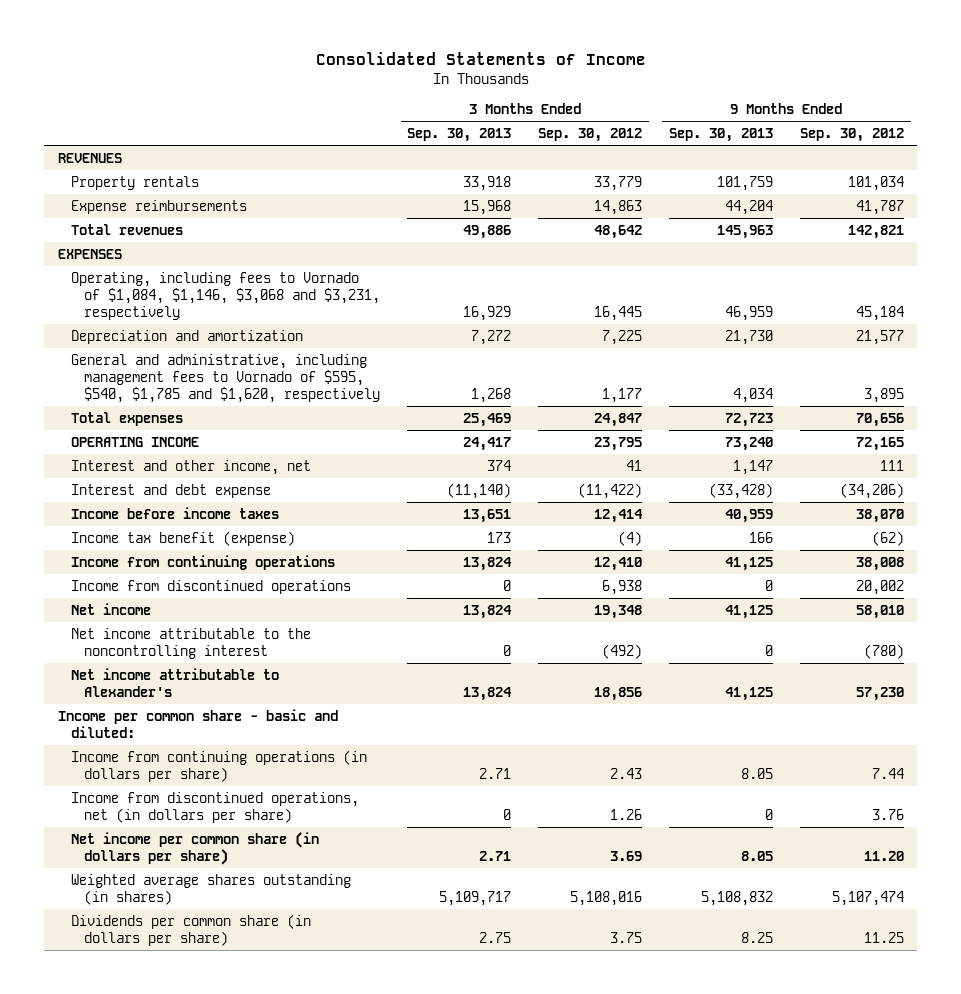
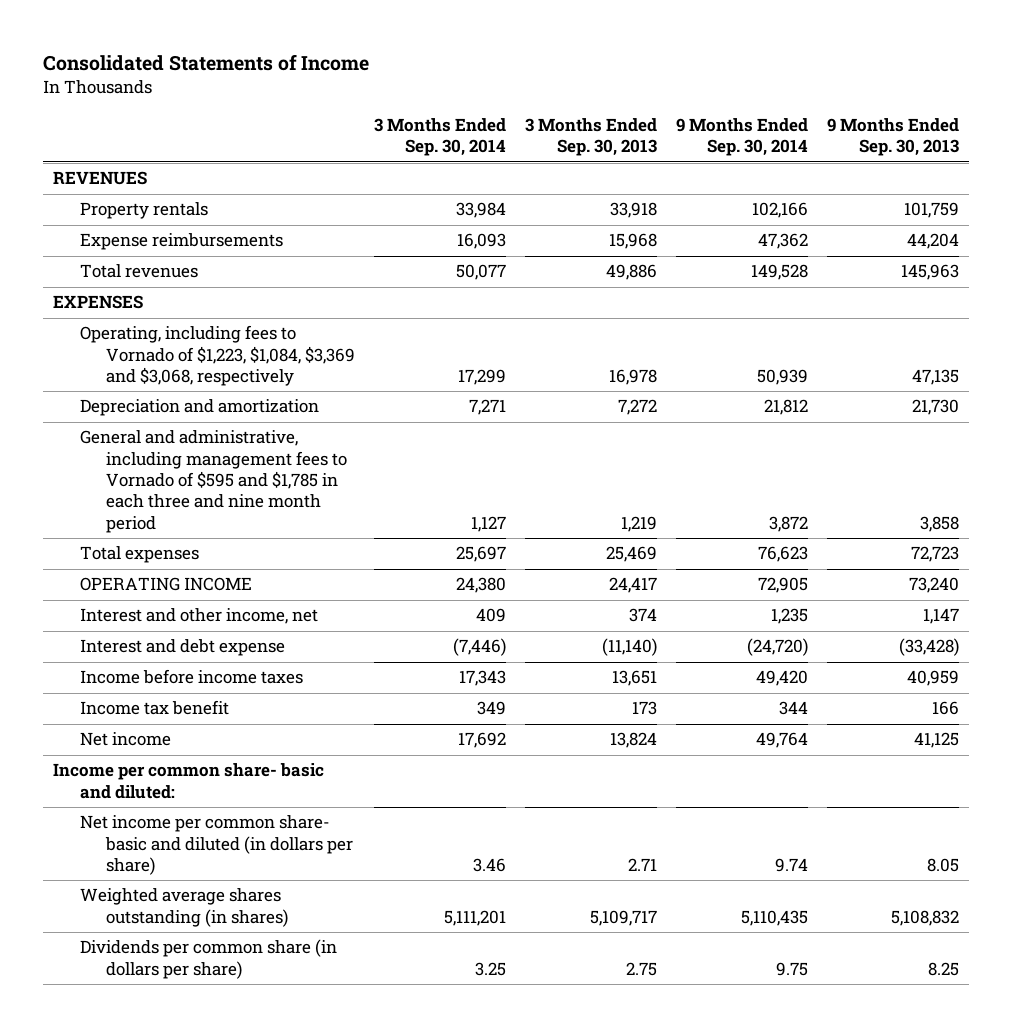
- | 3 Months Ended Sep. 30, 2013 | 3 Months Ended Sep. 30, 2012 | 9 Months Ended Sep. 30, 2013 | 9 Months Ended Sep. 30, 2012
+ | 3 Months Ended Sep. 30, 2014 | 3 Months Ended Sep. 30, 2013 | 9 Months Ended Sep. 30, 2014 | 9 Months Ended Sep. 30, 2013
- Operating, including fees to Vornado of $1,084, $1,146, $3,068 and $3,231, respectively | 16,929 | 16,445 | 46,959 | 45,184
+ Operating, including fees to Vornado of $1,223, $1,084, $3,369 and $3,068, respectively | 17,299 | 16,978 | 50,939 | 47,135
- General and administrative, including management fees to Vornado of $595, $540, $1,785 and $1,620, respectively | 1,268 | 1,177 | 4,034 | 3,895
+ General and administrative, including management fees to Vornado of $595 and $1,785 in each three and nine month period | 1,127 | 1,219 | 3,872 | 3,858
- Income tax benefit (expense) | 173 | (4) | 166 | (62)
- Income from continuing operations | 13,824 | 12,410 | 41,125 | 38,008
- Income from discontinued operations | 0 | 6,938 | 0 | 20,002
+ Income tax benefit | 349 | 173 | 344 | 166
- Net income attributable to the noncontrolling interest | 0 | (492) | 0 | (780)
- Net income attributable to Alexander's | 13,824 | 18,856 | 41,125 | 57,230
- Income per common share - basic and diluted:
- Income from continuing operations (in dollars per share) | 2.71 | 2.43 | 8.05 | 7.44
- Income from discontinued operations, net (in dollars per share) | 0 | 1.26 | 0 | 3.76
- Net income per common share (in dollars per share) | 2.71 | 3.69 | 8.05 | 11.20
+ Income per common share- basic and diluted:
+ Net income per common share- basic and diluted (in dollars per share) | 3.46 | 2.71 | 9.74 | 8.05

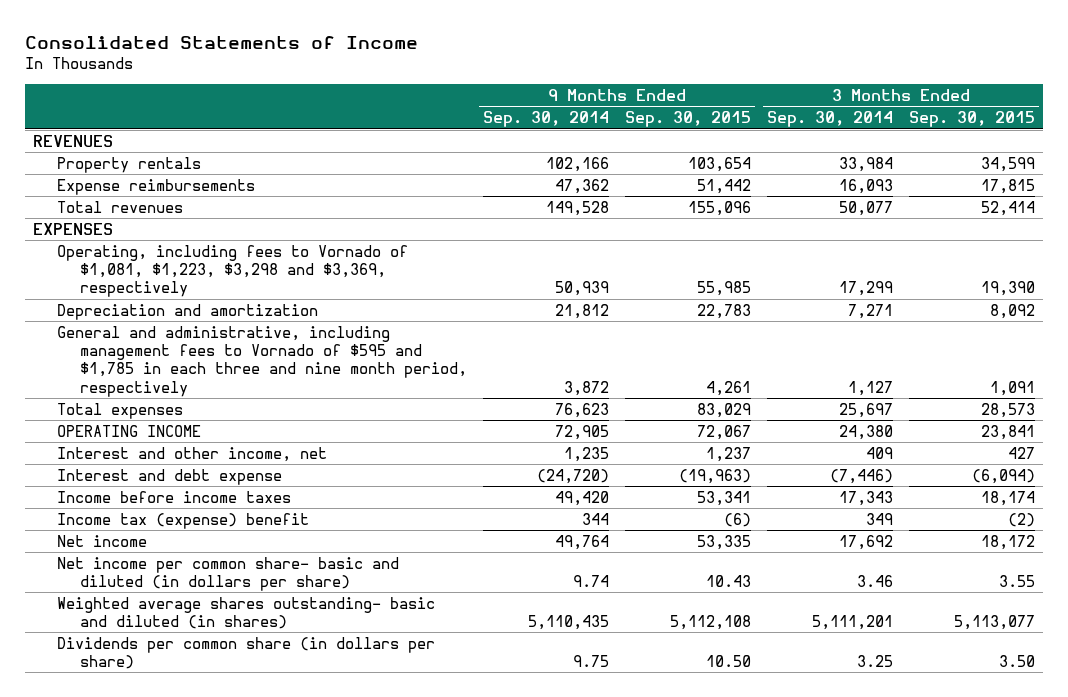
- | 3 Months Ended Sep. 30, 2014 | 3 Months Ended Sep. 30, 2013 | 9 Months Ended Sep. 30, 2014 | 9 Months Ended Sep. 30, 2013
+ | 9 Months Ended Sep. 30, 2014 | 9 Months Ended Sep. 30, 2015 | 3 Months Ended Sep. 30, 2014 | 3 Months Ended Sep. 30, 2015
- Operating, including fees to Vornado of $1,223, $1,084, $3,369 and $3,068, respectively | 17,299 | 16,978 | 50,939 | 47,135
+ Operating, including fees to Vornado of $1,081, $1,223, $3,298 and $3,369, respectively | 50,939 | 55,985 | 17,299 | 19,390
- General and administrative, including management fees to Vornado of $595 and $1,785 in each three and nine month period | 1,127 | 1,219 | 3,872 | 3,858
+ General and administrative, including management fees to Vornado of $595 and $1,785 in each three and nine month period, respectively | 3,872 | 4,261 | 1,127 | 1,091
- Income tax benefit | 349 | 173 | 344 | 166
+ Income tax (expense) benefit | 344 | (6) | 349 | (2)
- Income per common share- basic and diluted:
- Weighted average shares outstanding (in shares) | 5,111,201 | 5,109,717 | 5,110,435 | 5,108,832
+ Weighted average shares outstanding- basic and diluted (in shares) | 5,110,435 | 5,112,108 | 5,111,201 | 5,113,077

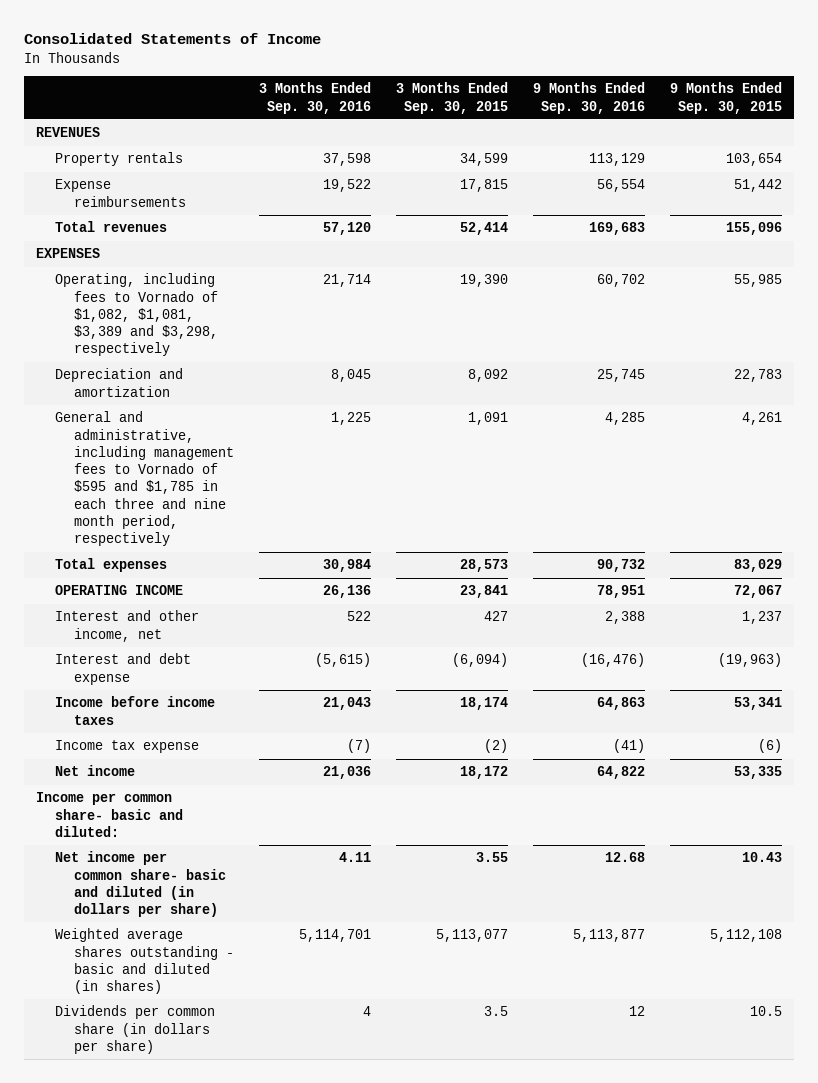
- | 9 Months Ended Sep. 30, 2014 | 9 Months Ended Sep. 30, 2015 | 3 Months Ended Sep. 30, 2014 | 3 Months Ended Sep. 30, 2015
+ | 3 Months Ended Sep. 30, 2016 | 3 Months Ended Sep. 30, 2015 | 9 Months Ended Sep. 30, 2016 | 9 Months Ended Sep. 30, 2015
- Operating, including fees to Vornado of $1,081, $1,223, $3,298 and $3,369, respectively | 50,939 | 55,985 | 17,299 | 19,390
+ Operating, including fees to Vornado of $1,082, $1,081, $3,389 and $3,298, respectively | 21,714 | 19,390 | 60,702 | 55,985
- Income tax (expense) benefit | 344 | (6) | 349 | (2)
+ Income tax expense | (7) | (2) | (41) | (6)
+ Income per common share- basic and diluted:
- Weighted average shares outstanding- basic and diluted (in shares) | 5,110,435 | 5,112,108 | 5,111,201 | 5,113,077
- Dividends per common share (in dollars per share) | 9.75 | 10.50 | 3.25 | 3.50
+ Weighted average shares outstanding - basic and diluted (in shares) | 5,114,701 | 5,113,077 | 5,113,877 | 5,112,108
+ Dividends per common share (in dollars per share) | 4 | 3.5 | 12 | 10.5

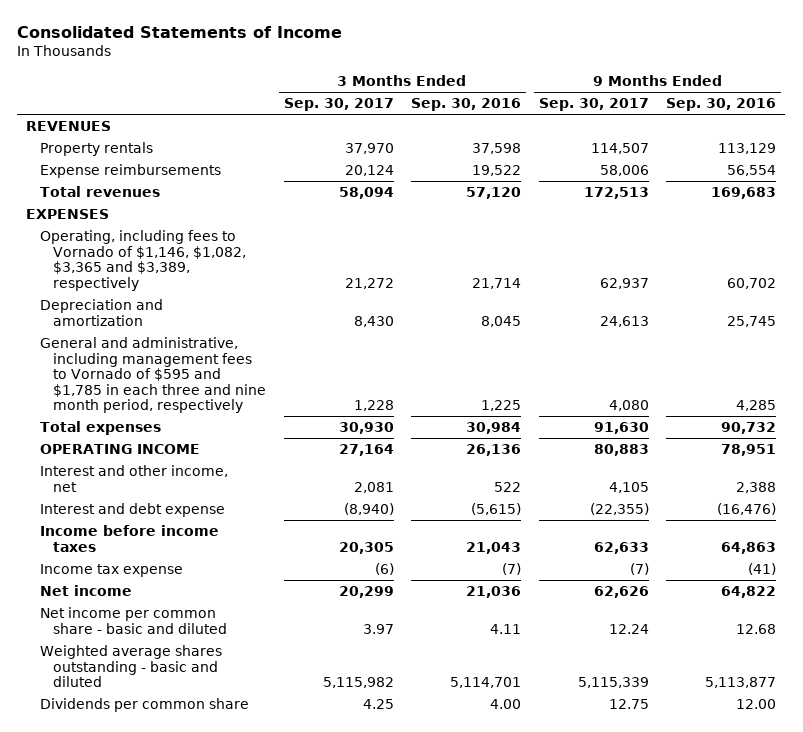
- | 3 Months Ended Sep. 30, 2016 | 3 Months Ended Sep. 30, 2015 | 9 Months Ended Sep. 30, 2016 | 9 Months Ended Sep. 30, 2015
+ | 3 Months Ended Sep. 30, 2017 | 3 Months Ended Sep. 30, 2016 | 9 Months Ended Sep. 30, 2017 | 9 Months Ended Sep. 30, 2016
- Operating, including fees to Vornado of $1,082, $1,081, $3,389 and $3,298, respectively | 21,714 | 19,390 | 60,702 | 55,985
+ Operating, including fees to Vornado of $1,146, $1,082, $3,365 and $3,389, respectively | 21,272 | 21,714 | 62,937 | 60,702
- Income per common share- basic and diluted:
- Net income per common share- basic and diluted (in dollars per share) | 4.11 | 3.55 | 12.68 | 10.43
- Weighted average shares outstanding - basic and diluted (in shares) | 5,114,701 | 5,113,077 | 5,113,877 | 5,112,108
- Dividends per common share (in dollars per share) | 4 | 3.5 | 12 | 10.5
+ Net income per common share - basic and diluted | 3.97 | 4.11 | 12.24 | 12.68
+ Weighted average shares outstanding - basic and diluted | 5,115,982 | 5,114,701 | 5,115,339 | 5,113,877
+ Dividends per common share | 4.25 | 4.00 | 12.75 | 12.00

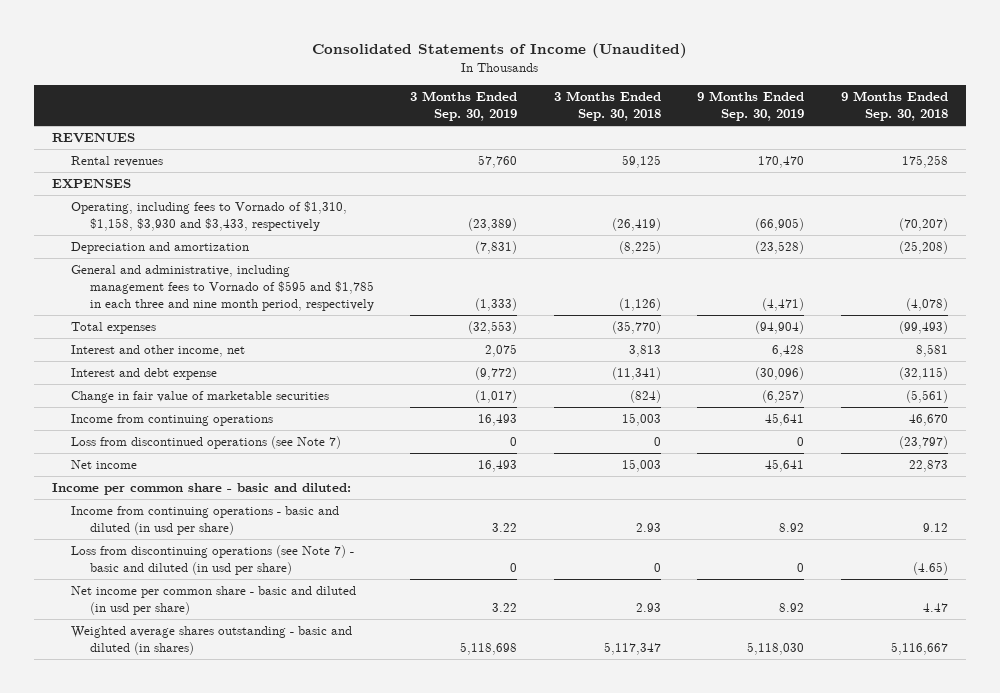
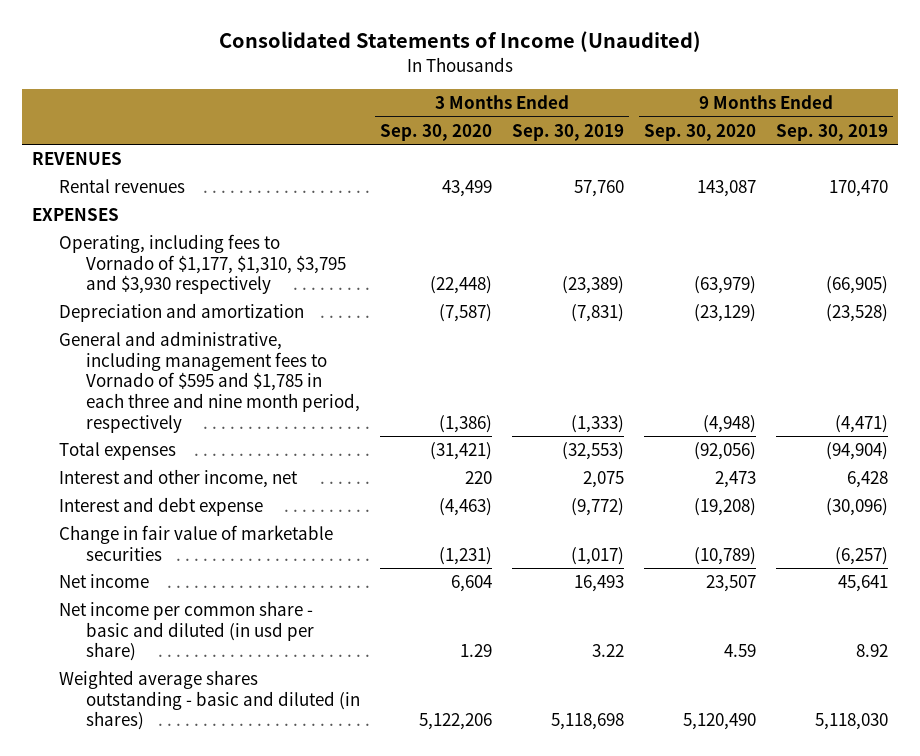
- | 3 Months Ended Sep. 30, 2019 | 3 Months Ended Sep. 30, 2018 | 9 Months Ended Sep. 30, 2019 | 9 Months Ended Sep. 30, 2018
+ | 3 Months Ended Sep. 30, 2020 | 3 Months Ended Sep. 30, 2019 | 9 Months Ended Sep. 30, 2020 | 9 Months Ended Sep. 30, 2019
- Operating, including fees to Vornado of $1,310, $1,158, $3,930 and $3,433, respectively | (23,389) | (26,419) | (66,905) | (70,207)
+ Operating, including fees to Vornado of $1,177, $1,310, $3,795 and $3,930 respectively | (22,448) | (23,389) | (63,979) | (66,905)
- Income from continuing operations | 16,493 | 15,003 | 45,641 | 46,670
- Loss from discontinued operations (see Note 7) | 0 | 0 | 0 | (23,797)
- Income per common share - basic and diluted:
- Income from continuing operations - basic and diluted (in usd per share) | 3.22 | 2.93 | 8.92 | 9.12
- Loss from discontinuing operations (see Note 7) - basic and diluted (in usd per share) | 0 | 0 | 0 | (4.65)

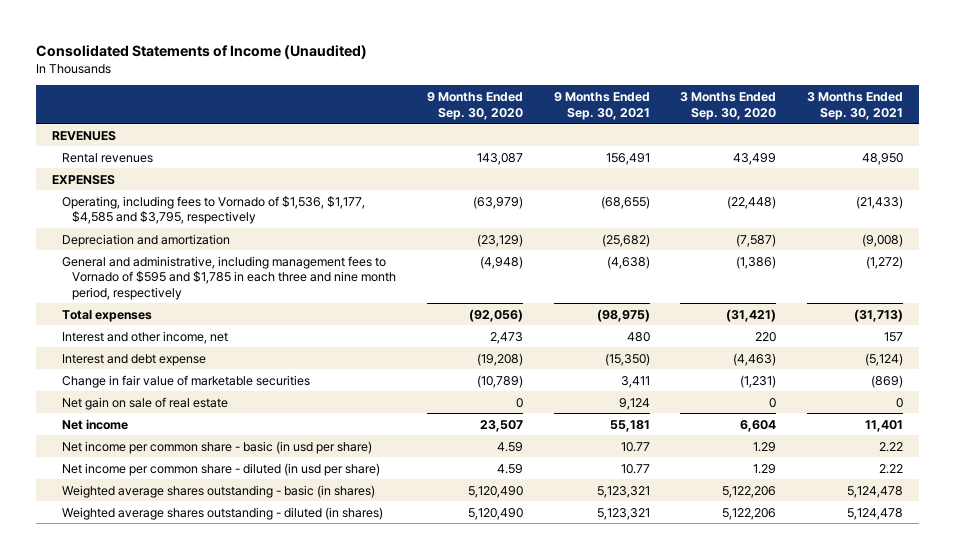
- | 3 Months Ended Sep. 30, 2020 | 3 Months Ended Sep. 30, 2019 | 9 Months Ended Sep. 30, 2020 | 9 Months Ended Sep. 30, 2019
+ | 9 Months Ended Sep. 30, 2020 | 9 Months Ended Sep. 30, 2021 | 3 Months Ended Sep. 30, 2020 | 3 Months Ended Sep. 30, 2021
- Operating, including fees to Vornado of $1,177, $1,310, $3,795 and $3,930 respectively | (22,448) | (23,389) | (63,979) | (66,905)
+ Operating, including fees to Vornado of $1,536, $1,177, $4,585 and $3,795, respectively | (63,979) | (68,655) | (22,448) | (21,433)
+ Net gain on sale of real estate | 0 | 9,124 | 0 | 0
- Net income per common share - basic and diluted (in usd per share) | 1.29 | 3.22 | 4.59 | 8.92
- Weighted average shares outstanding - basic and diluted (in shares) | 5,122,206 | 5,118,698 | 5,120,490 | 5,118,030
+ Net income per common share - basic (in usd per share) | 4.59 | 10.77 | 1.29 | 2.22
+ Net income per common share - diluted (in usd per share) | 4.59 | 10.77 | 1.29 | 2.22
+ Weighted average shares outstanding - basic (in shares) | 5,120,490 | 5,123,321 | 5,122,206 | 5,124,478
+ Weighted average shares outstanding - diluted (in shares) | 5,120,490 | 5,123,321 | 5,122,206 | 5,124,478

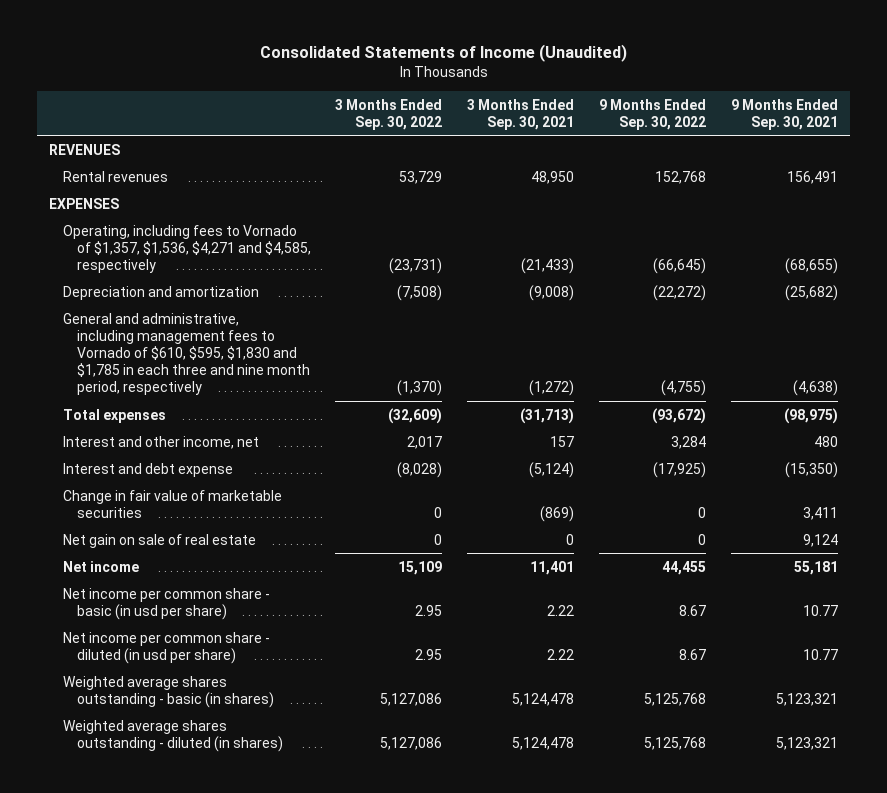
- | 9 Months Ended Sep. 30, 2020 | 9 Months Ended Sep. 30, 2021 | 3 Months Ended Sep. 30, 2020 | 3 Months Ended Sep. 30, 2021
+ | 3 Months Ended Sep. 30, 2022 | 3 Months Ended Sep. 30, 2021 | 9 Months Ended Sep. 30, 2022 | 9 Months Ended Sep. 30, 2021
- Operating, including fees to Vornado of $1,536, $1,177, $4,585 and $3,795, respectively | (63,979) | (68,655) | (22,448) | (21,433)
+ Operating, including fees to Vornado of $1,357, $1,536, $4,271 and $4,585, respectively | (23,731) | (21,433) | (66,645) | (68,655)
- General and administrative, including management fees to Vornado of $595 and $1,785 in each three and nine month period, respectively | (4,948) | (4,638) | (1,386) | (1,272)
+ General and administrative, including management fees to Vornado of $610, $595, $1,830 and $1,785 in each three and nine month period, respectively | (1,370) | (1,272) | (4,755) | (4,638)

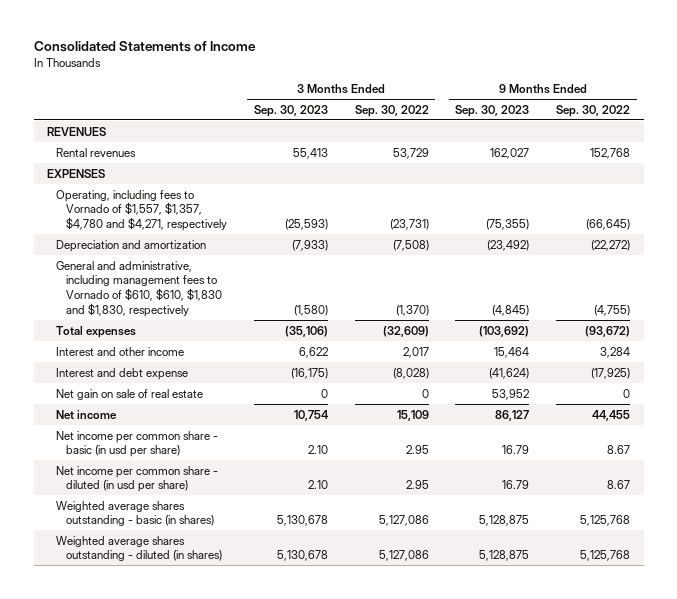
- Consolidated Statements of Income (Unaudited)
+ Consolidated Statements of Income
- | 3 Months Ended Sep. 30, 2022 | 3 Months Ended Sep. 30, 2021 | 9 Months Ended Sep. 30, 2022 | 9 Months Ended Sep. 30, 2021
+ | 3 Months Ended Sep. 30, 2023 | 3 Months Ended Sep. 30, 2022 | 9 Months Ended Sep. 30, 2023 | 9 Months Ended Sep. 30, 2022
- Operating, including fees to Vornado of $1,357, $1,536, $4,271 and $4,585, respectively | (23,731) | (21,433) | (66,645) | (68,655)
+ Operating, including fees to Vornado of $1,557, $1,357, $4,780 and $4,271, respectively | (25,593) | (23,731) | (75,355) | (66,645)
- General and administrative, including management fees to Vornado of $610, $595, $1,830 and $1,785 in each three and nine month period, respectively | (1,370) | (1,272) | (4,755) | (4,638)
+ General and administrative, including management fees to Vornado of $610, $610, $1,830 and $1,830, respectively | (1,580) | (1,370) | (4,845) | (4,755)
- Interest and other income, net | 2,017 | 157 | 3,284 | 480
+ Interest and other income | 6,622 | 2,017 | 15,464 | 3,284
- Change in fair value of marketable securities | 0 | (869) | 0 | 3,411

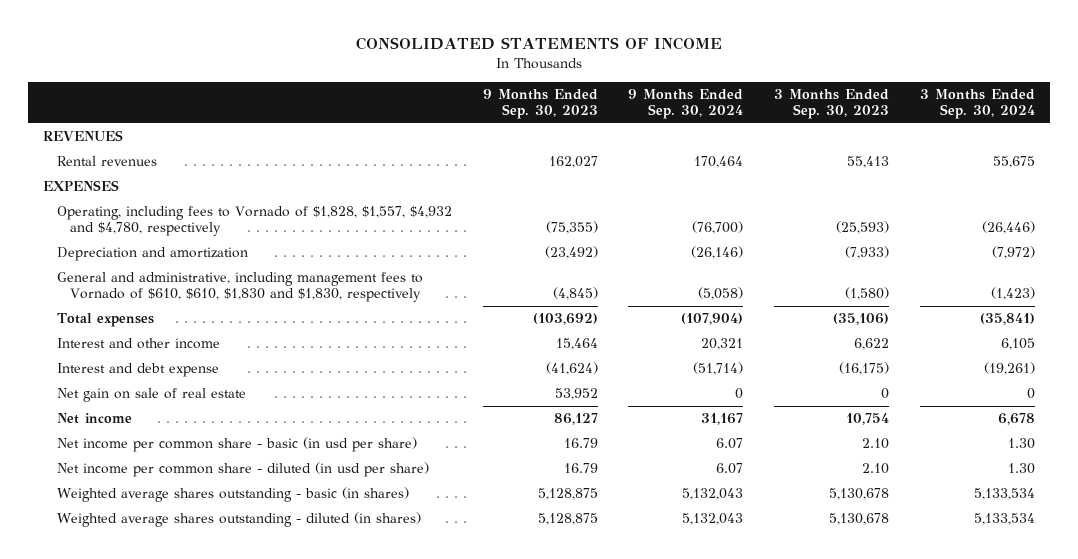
- Consolidated Statements of Income
+ CONSOLIDATED STATEMENTS OF INCOME
- | 3 Months Ended Sep. 30, 2023 | 3 Months Ended Sep. 30, 2022 | 9 Months Ended Sep. 30, 2023 | 9 Months Ended Sep. 30, 2022
+ | 9 Months Ended Sep. 30, 2023 | 9 Months Ended Sep. 30, 2024 | 3 Months Ended Sep. 30, 2023 | 3 Months Ended Sep. 30, 2024
- Operating, including fees to Vornado of $1,557, $1,357, $4,780 and $4,271, respectively | (25,593) | (23,731) | (75,355) | (66,645)
+ Operating, including fees to Vornado of $1,828, $1,557, $4,932 and $4,780, respectively | (75,355) | (76,700) | (25,593) | (26,446)

